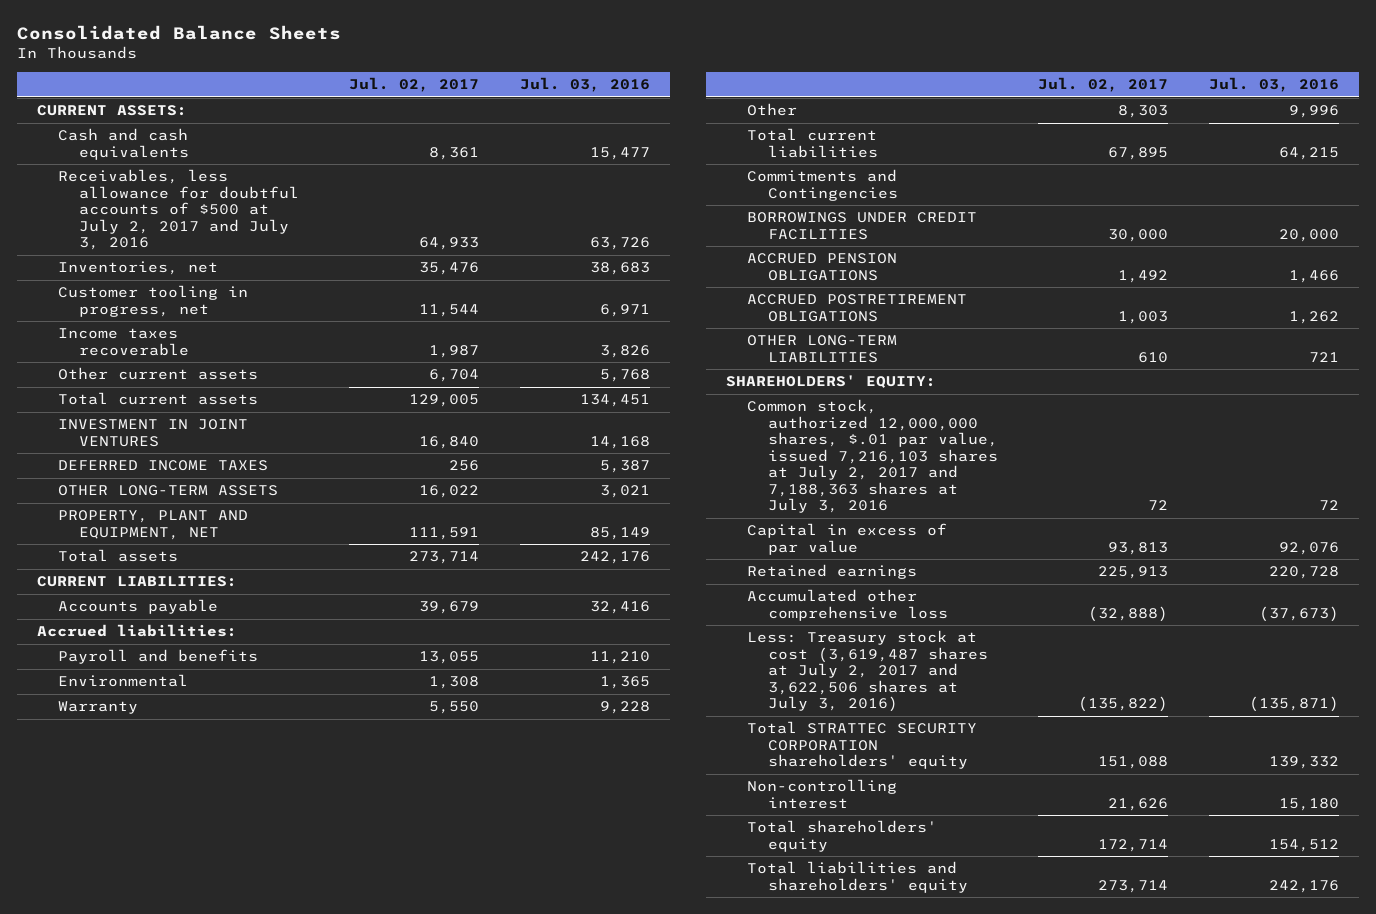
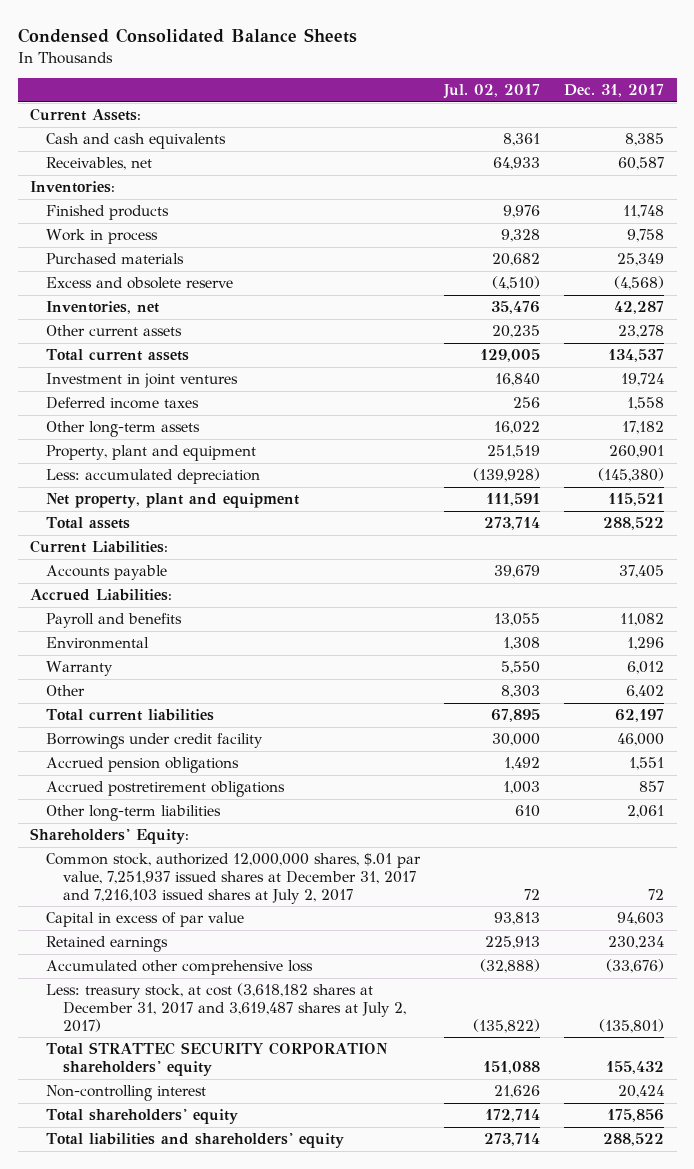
- Consolidated Balance Sheets
+ Condensed Consolidated Balance Sheets
- | Jul. 02, 2017 | Jul. 03, 2016
+ | Jul. 02, 2017 | Dec. 31, 2017
- CURRENT ASSETS:
+ Current Assets:
- Receivables, less allowance for doubtful accounts of $500 at July 2, 2017 and July 3, 2016 | 64,933 | 63,726
+ Receivables, net | 64,933 | 60,587
+ Inventories:
+ Finished products | 9,976 | 11,748
+ Work in process | 9,328 | 9,758
+ Purchased materials | 20,682 | 25,349
+ Excess and obsolete reserve | (4,510) | (4,568)
- Customer tooling in progress, net | 11,544 | 6,971
- Income taxes recoverable | 1,987 | 3,826
- Other current assets | 6,704 | 5,768
+ Other current assets | 20,235 | 23,278
- INVESTMENT IN JOINT VENTURES | 16,840 | 14,168
- DEFERRED INCOME TAXES | 256 | 5,387
- OTHER LONG-TERM ASSETS | 16,022 | 3,021
- PROPERTY, PLANT AND EQUIPMENT, NET | 111,591 | 85,149
+ Investment in joint ventures | 16,840 | 19,724
+ Deferred income taxes | 256 | 1,558
+ Other long-term assets | 16,022 | 17,182
+ Property, plant and equipment | 251,519 | 260,901
+ Less: accumulated depreciation | (139,928) | (145,380)
+ Net property, plant and equipment | 111,591 | 115,521
- CURRENT LIABILITIES:
+ Current Liabilities:
- Accrued liabilities:
+ Accrued Liabilities:
- Commitments and Contingencies
- BORROWINGS UNDER CREDIT FACILITIES | 30,000 | 20,000
- ACCRUED PENSION OBLIGATIONS | 1,492 | 1,466
- ACCRUED POSTRETIREMENT OBLIGATIONS | 1,003 | 1,262
- OTHER LONG-TERM LIABILITIES | 610 | 721
- SHAREHOLDERS' EQUITY:
- Common stock, authorized 12,000,000 shares, $.01 par value, issued 7,216,103 shares at July 2, 2017 and 7,188,363 shares at July 3, 2016 | 72 | 72
+ Borrowings under credit facility | 30,000 | 46,000
+ Accrued pension obligations | 1,492 | 1,551
+ Accrued postretirement obligations | 1,003 | 857
+ Other long-term liabilities | 610 | 2,061
+ Shareholders' Equity:
+ Common stock, authorized 12,000,000 shares, $.01 par value, 7,251,937 issued shares at December 31, 2017 and 7,216,103 issued shares at July 2, 2017 | 72 | 72
- Less: Treasury stock at cost (3,619,487 shares at July 2, 2017 and 3,622,506 shares at July 3, 2016) | (135,822) | (135,871)
+ Less: treasury stock, at cost (3,618,182 shares at December 31, 2017 and 3,619,487 shares at July 2, 2017) | (135,822) | (135,801)

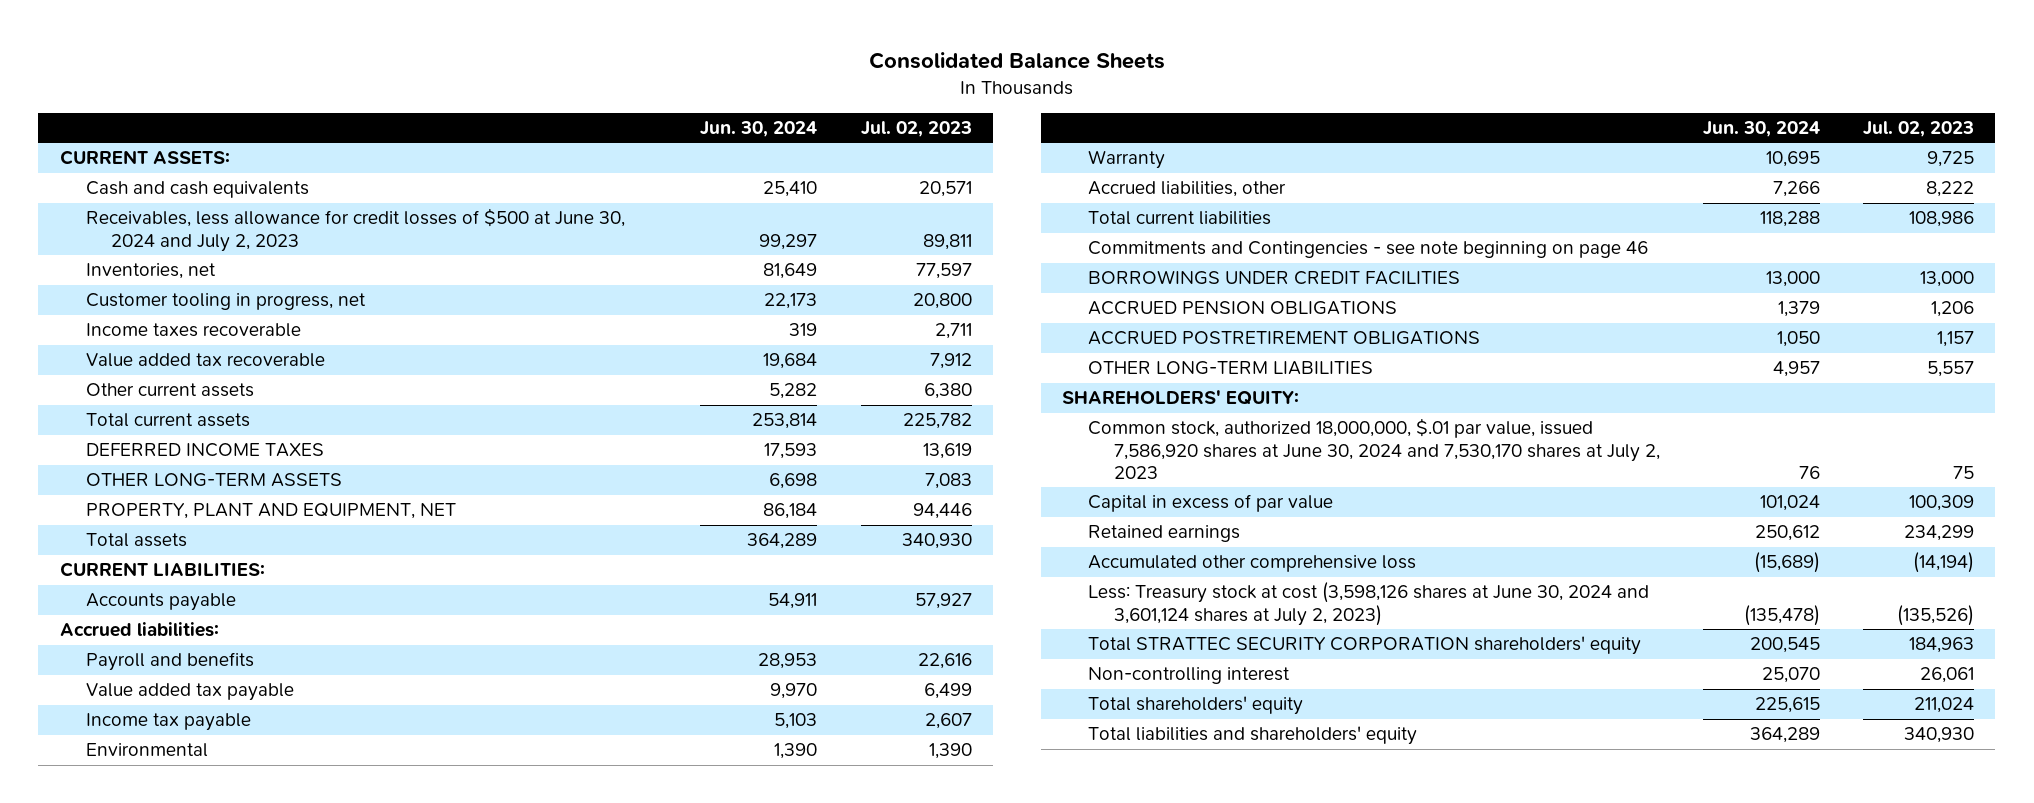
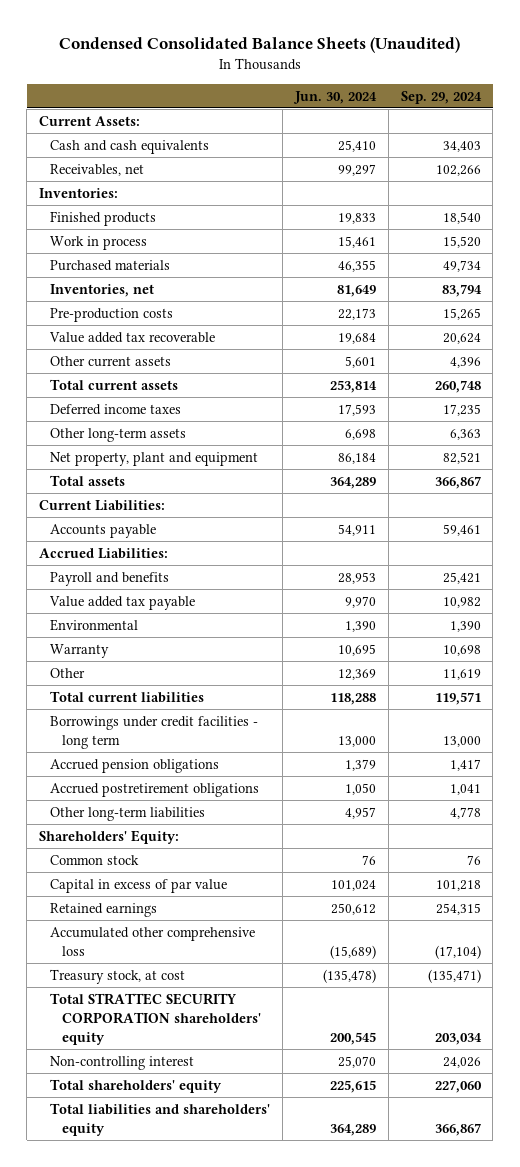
- Consolidated Balance Sheets
+ Condensed Consolidated Balance Sheets (Unaudited)
- | Jun. 30, 2024 | Jul. 02, 2023
+ | Jun. 30, 2024 | Sep. 29, 2024
- CURRENT ASSETS:
+ Current Assets:
- Receivables, less allowance for credit losses of $500 at June 30, 2024 and July 2, 2023 | 99,297 | 89,811
+ Receivables, net | 99,297 | 102,266
+ Inventories:
+ Finished products | 19,833 | 18,540
+ Work in process | 15,461 | 15,520
+ Purchased materials | 46,355 | 49,734
- Customer tooling in progress, net | 22,173 | 20,800
- Income taxes recoverable | 319 | 2,711
+ Pre-production costs | 22,173 | 15,265
- Other current assets | 5,282 | 6,380
+ Other current assets | 5,601 | 4,396
- DEFERRED INCOME TAXES | 17,593 | 13,619
- OTHER LONG-TERM ASSETS | 6,698 | 7,083
- PROPERTY, PLANT AND EQUIPMENT, NET | 86,184 | 94,446
+ Deferred income taxes | 17,593 | 17,235
+ Other long-term assets | 6,698 | 6,363
+ Net property, plant and equipment | 86,184 | 82,521
- CURRENT LIABILITIES:
+ Current Liabilities:
- Accrued liabilities:
+ Accrued Liabilities:
- Income tax payable | 5,103 | 2,607
- Accrued liabilities, other | 7,266 | 8,222
+ Other | 12,369 | 11,619
- Commitments and Contingencies - see note beginning on page 46
- BORROWINGS UNDER CREDIT FACILITIES | 13,000 | 13,000
- ACCRUED PENSION OBLIGATIONS | 1,379 | 1,206
- ACCRUED POSTRETIREMENT OBLIGATIONS | 1,050 | 1,157
- OTHER LONG-TERM LIABILITIES | 4,957 | 5,557
- SHAREHOLDERS' EQUITY:
- Common stock, authorized 18,000,000, $.01 par value, issued 7,586,920 shares at June 30, 2024 and 7,530,170 shares at July 2, 2023 | 76 | 75
+ Borrowings under credit facilities - long term | 13,000 | 13,000
+ Accrued pension obligations | 1,379 | 1,417
+ Accrued postretirement obligations | 1,050 | 1,041
+ Other long-term liabilities | 4,957 | 4,778
+ Shareholders' Equity:
+ Common stock | 76 | 76
- Less: Treasury stock at cost (3,598,126 shares at June 30, 2024 and 3,601,124 shares at July 2, 2023) | (135,478) | (135,526)
+ Treasury stock, at cost | (135,478) | (135,471)

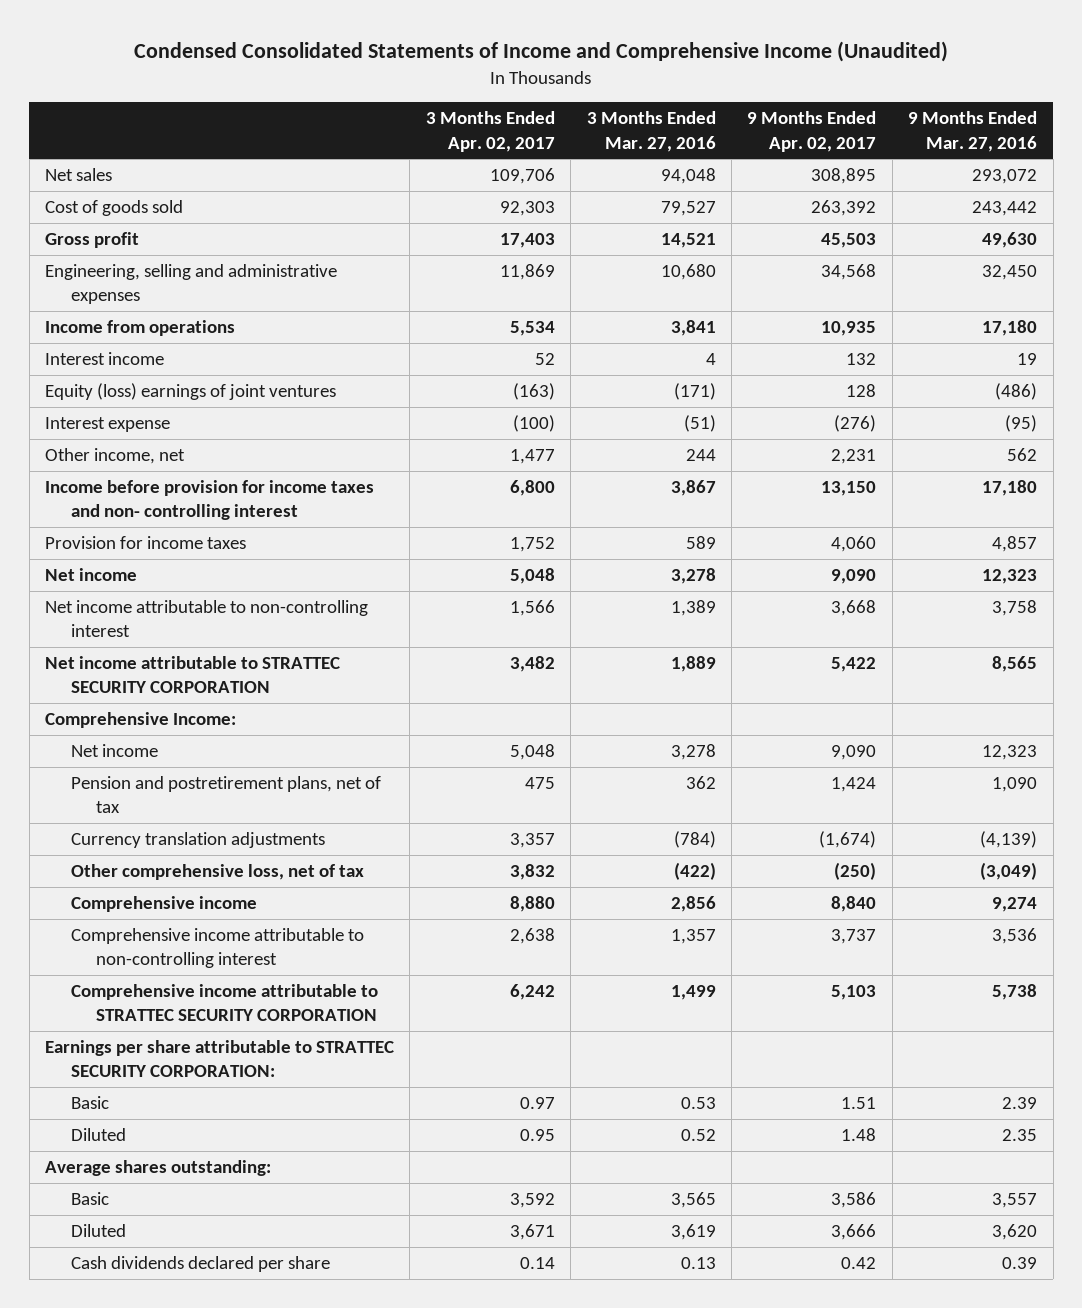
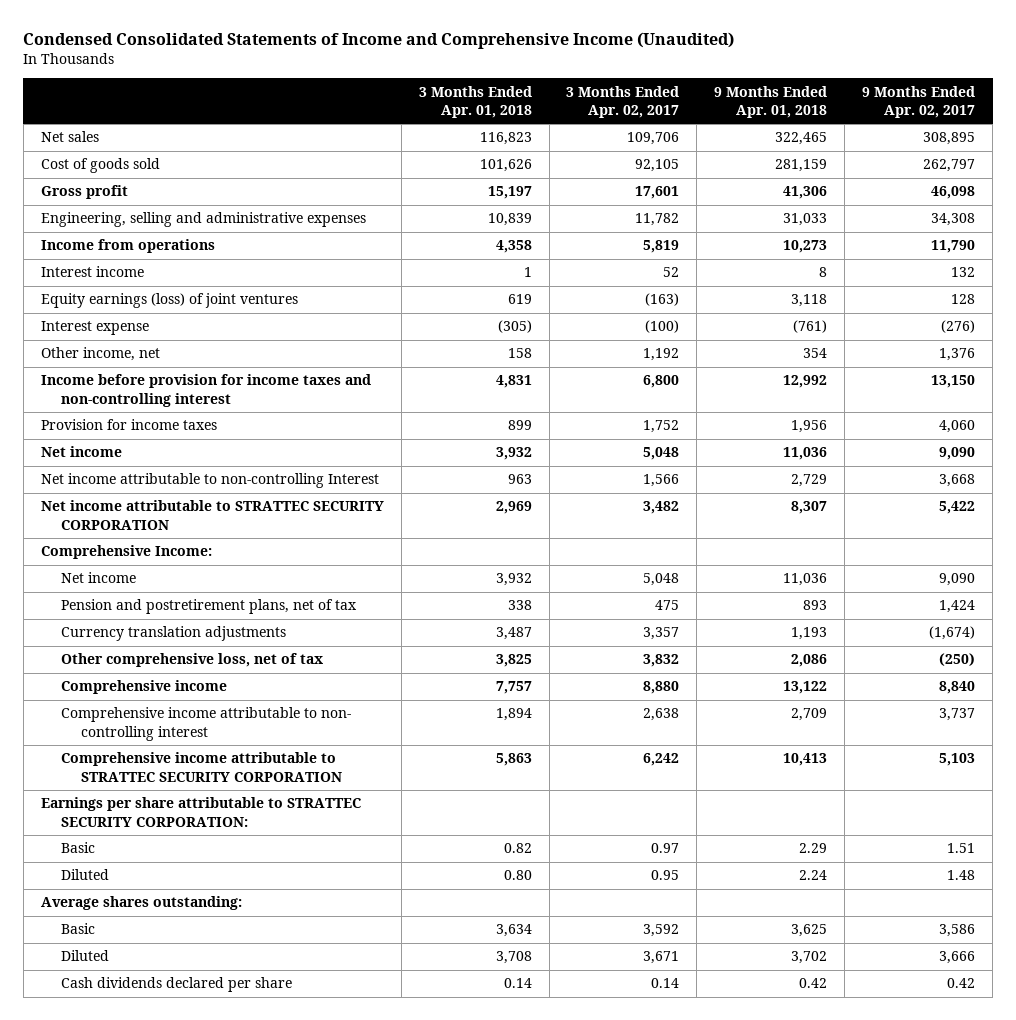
- | 3 Months Ended Apr. 02, 2017 | 3 Months Ended Mar. 27, 2016 | 9 Months Ended Apr. 02, 2017 | 9 Months Ended Mar. 27, 2016
+ | 3 Months Ended Apr. 01, 2018 | 3 Months Ended Apr. 02, 2017 | 9 Months Ended Apr. 01, 2018 | 9 Months Ended Apr. 02, 2017
- Cost of goods sold | 92,303 | 79,527 | 263,392 | 243,442
- Gross profit | 17,403 | 14,521 | 45,503 | 49,630
- Engineering, selling and administrative expenses | 11,869 | 10,680 | 34,568 | 32,450
- Income from operations | 5,534 | 3,841 | 10,935 | 17,180
+ Cost of goods sold | 101,626 | 92,105 | 281,159 | 262,797
+ Gross profit | 15,197 | 17,601 | 41,306 | 46,098
+ Engineering, selling and administrative expenses | 10,839 | 11,782 | 31,033 | 34,308
+ Income from operations | 4,358 | 5,819 | 10,273 | 11,790
- Equity (loss) earnings of joint ventures | (163) | (171) | 128 | (486)
+ Equity earnings (loss) of joint ventures | 619 | (163) | 3,118 | 128
- Other income, net | 1,477 | 244 | 2,231 | 562
- Income before provision for income taxes and non- controlling interest | 6,800 | 3,867 | 13,150 | 17,180
+ Other income, net | 158 | 1,192 | 354 | 1,376
+ Income before provision for income taxes and non-controlling interest | 4,831 | 6,800 | 12,992 | 13,150
- Net income attributable to non-controlling interest | 1,566 | 1,389 | 3,668 | 3,758
+ Net income attributable to non-controlling Interest | 963 | 1,566 | 2,729 | 3,668
- Comprehensive income attributable to non-controlling interest | 2,638 | 1,357 | 3,737 | 3,536
+ Comprehensive income attributable to non- controlling interest | 1,894 | 2,638 | 2,709 | 3,737

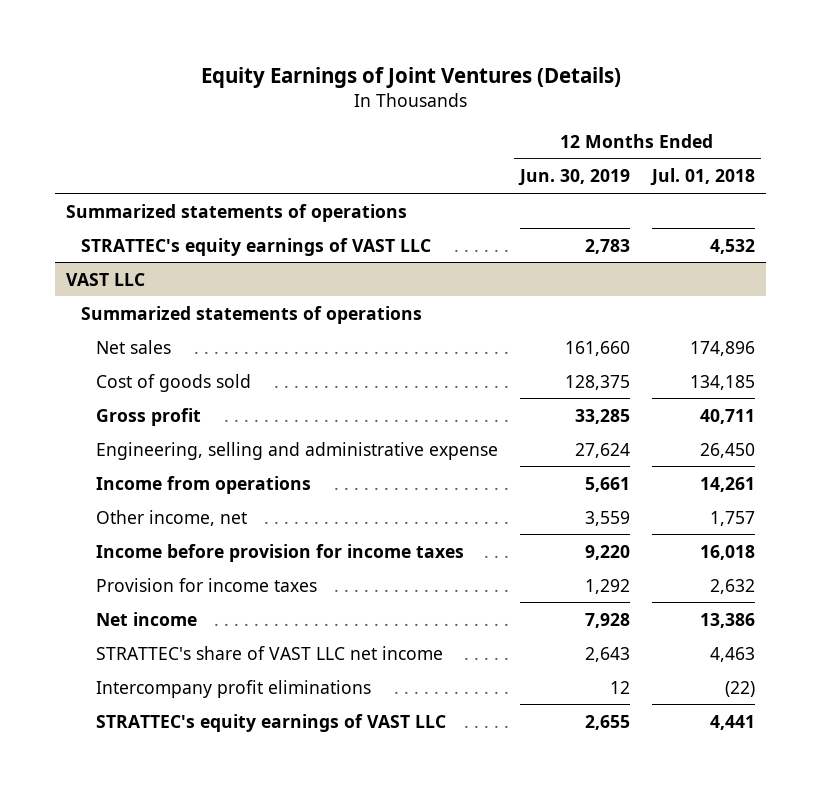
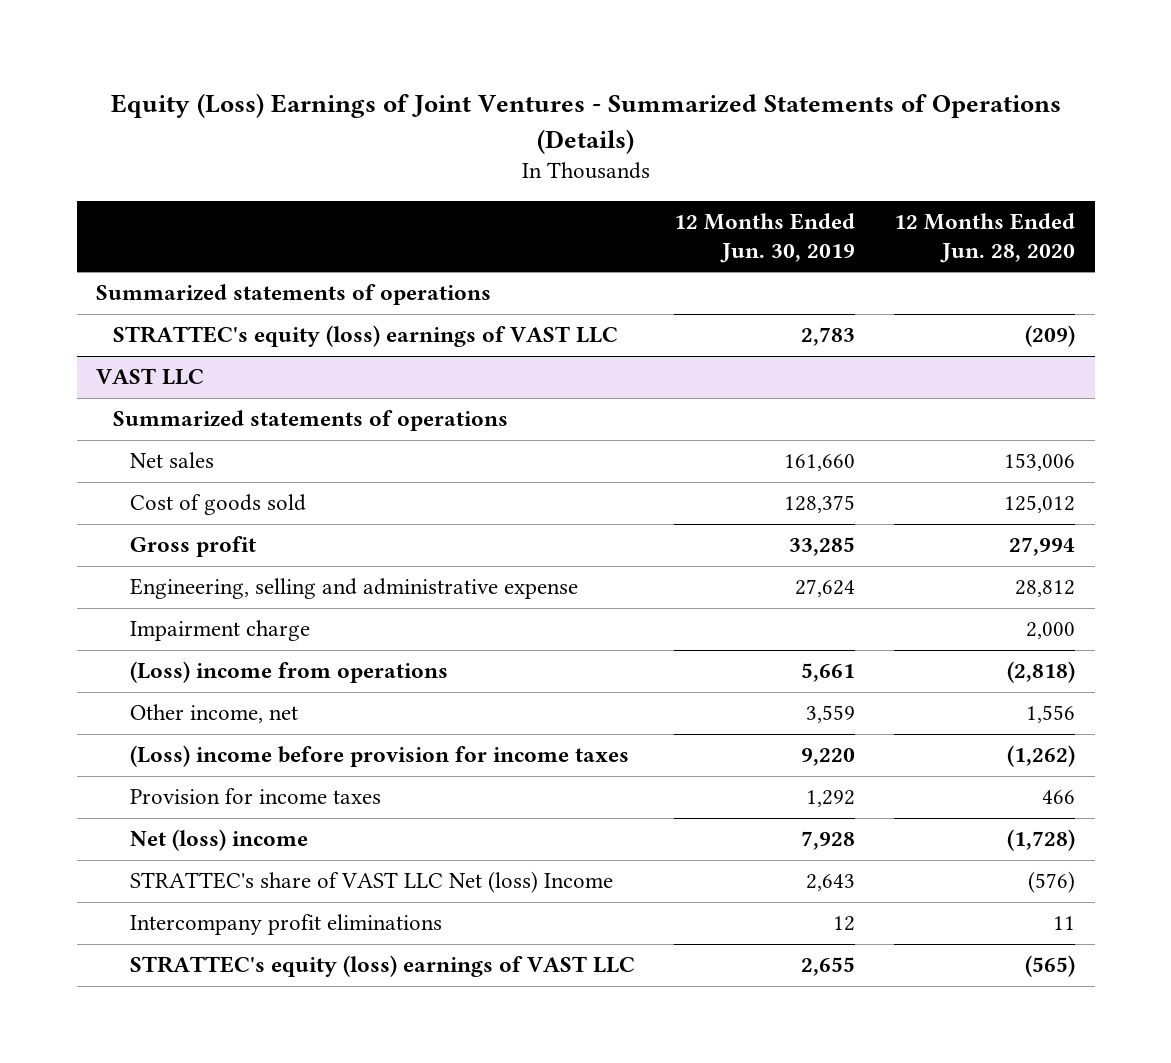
- Equity Earnings of Joint Ventures (Details)
+ Equity (Loss) Earnings of Joint Ventures - Summarized Statements of Operations (Details)
- | 12 Months Ended Jun. 30, 2019 | 12 Months Ended Jul. 01, 2018
+ | 12 Months Ended Jun. 30, 2019 | 12 Months Ended Jun. 28, 2020
- STRATTEC's equity earnings of VAST LLC | 2,783 | 4,532
+ STRATTEC's equity (loss) earnings of VAST LLC | 2,783 | (209)
@ VAST LLC
- Income from operations | 5,661 | 14,261
+ Impairment charge | | 2,000
+ (Loss) income from operations | 5,661 | (2,818)
- Income before provision for income taxes | 9,220 | 16,018
+ (Loss) income before provision for income taxes | 9,220 | (1,262)
- Net income | 7,928 | 13,386
- STRATTEC's share of VAST LLC net income | 2,643 | 4,463
+ Net (loss) income | 7,928 | (1,728)
+ STRATTEC's share of VAST LLC Net (loss) Income | 2,643 | (576)
- STRATTEC's equity earnings of VAST LLC | 2,655 | 4,441
+ STRATTEC's equity (loss) earnings of VAST LLC | 2,655 | (565)

